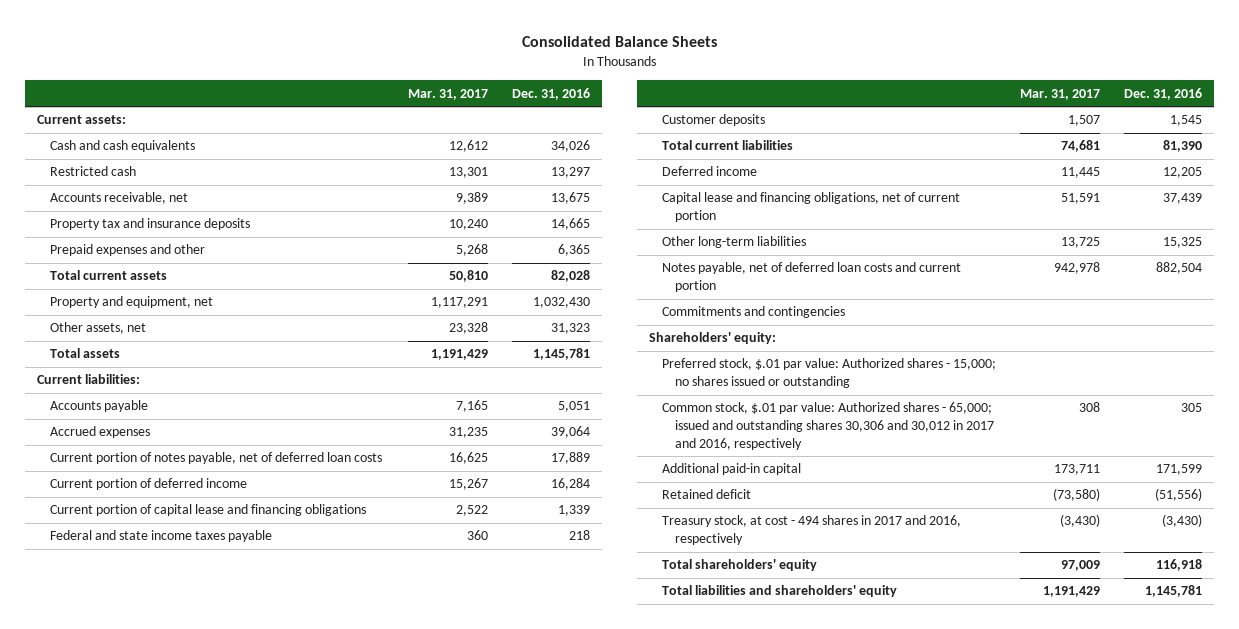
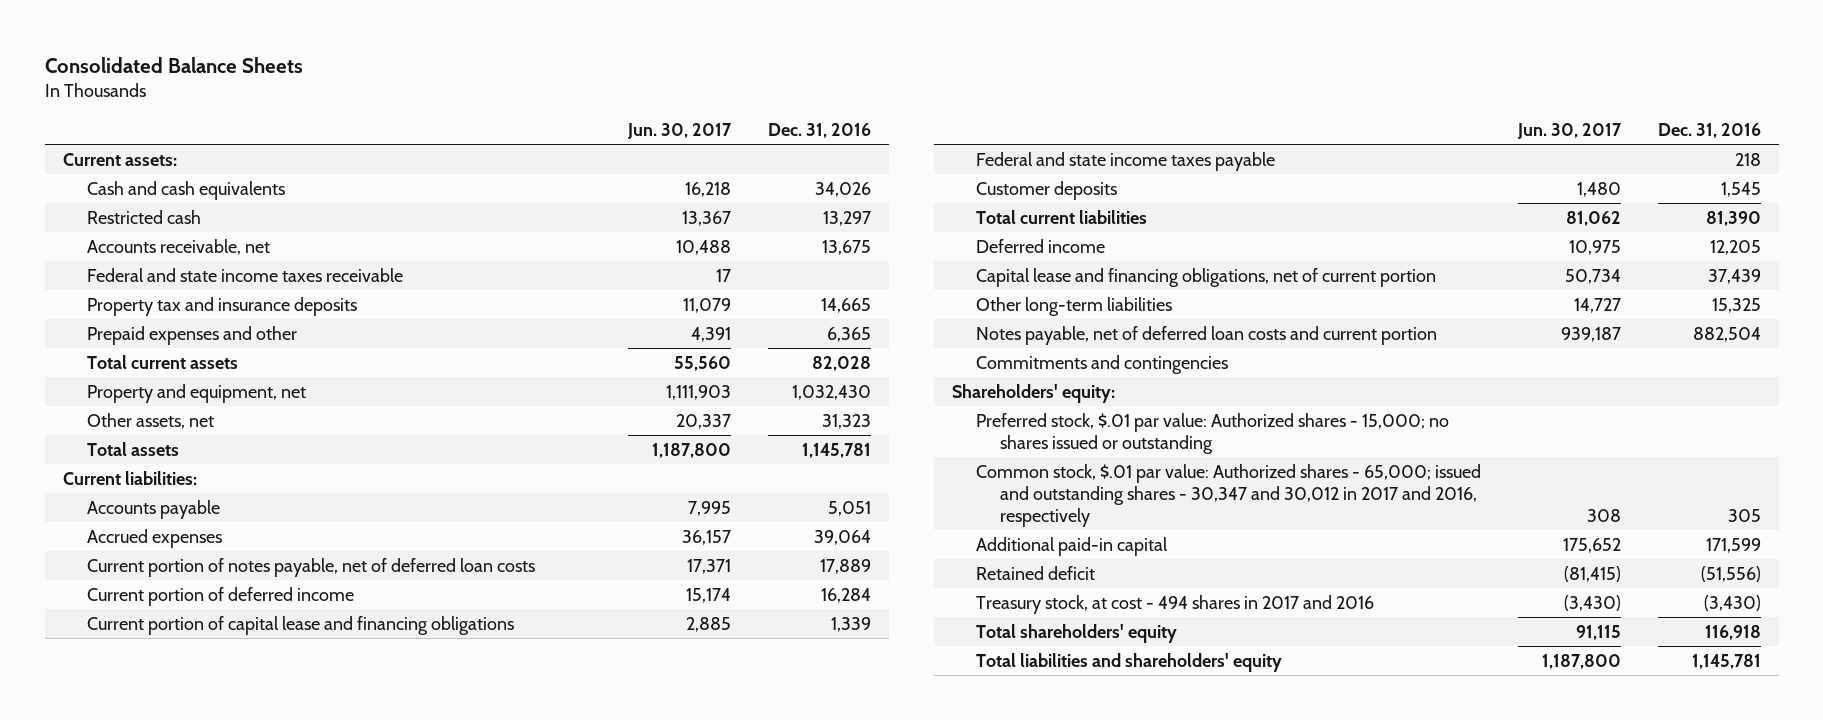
- | Mar. 31, 2017 | Dec. 31, 2016
+ | Jun. 30, 2017 | Dec. 31, 2016
+ Federal and state income taxes receivable | 17 |
- Common stock, $.01 par value: Authorized shares - 65,000; issued and outstanding shares 30,306 and 30,012 in 2017 and 2016, respectively | 308 | 305
+ Common stock, $.01 par value: Authorized shares - 65,000; issued and outstanding shares - 30,347 and 30,012 in 2017 and 2016, respectively | 308 | 305
- Treasury stock, at cost - 494 shares in 2017 and 2016, respectively | (3,430) | (3,430)
+ Treasury stock, at cost - 494 shares in 2017 and 2016 | (3,430) | (3,430)

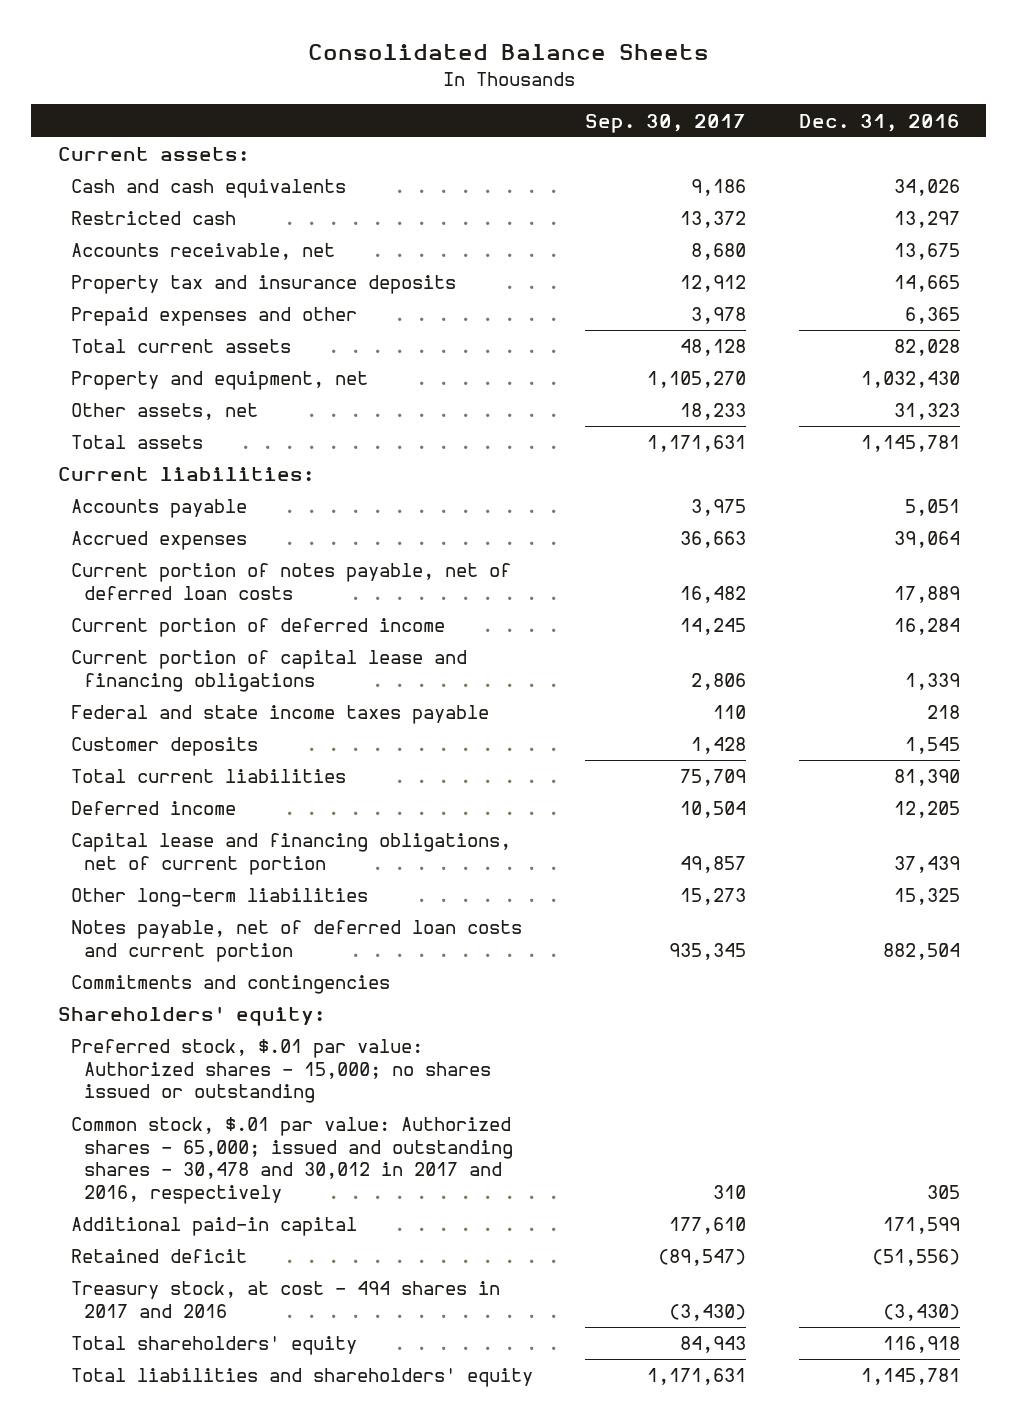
- | Jun. 30, 2017 | Dec. 31, 2016
+ | Sep. 30, 2017 | Dec. 31, 2016
- Federal and state income taxes receivable | 17 |
- Common stock, $.01 par value: Authorized shares - 65,000; issued and outstanding shares - 30,347 and 30,012 in 2017 and 2016, respectively | 308 | 305
+ Common stock, $.01 par value: Authorized shares - 65,000; issued and outstanding shares - 30,478 and 30,012 in 2017 and 2016, respectively | 310 | 305

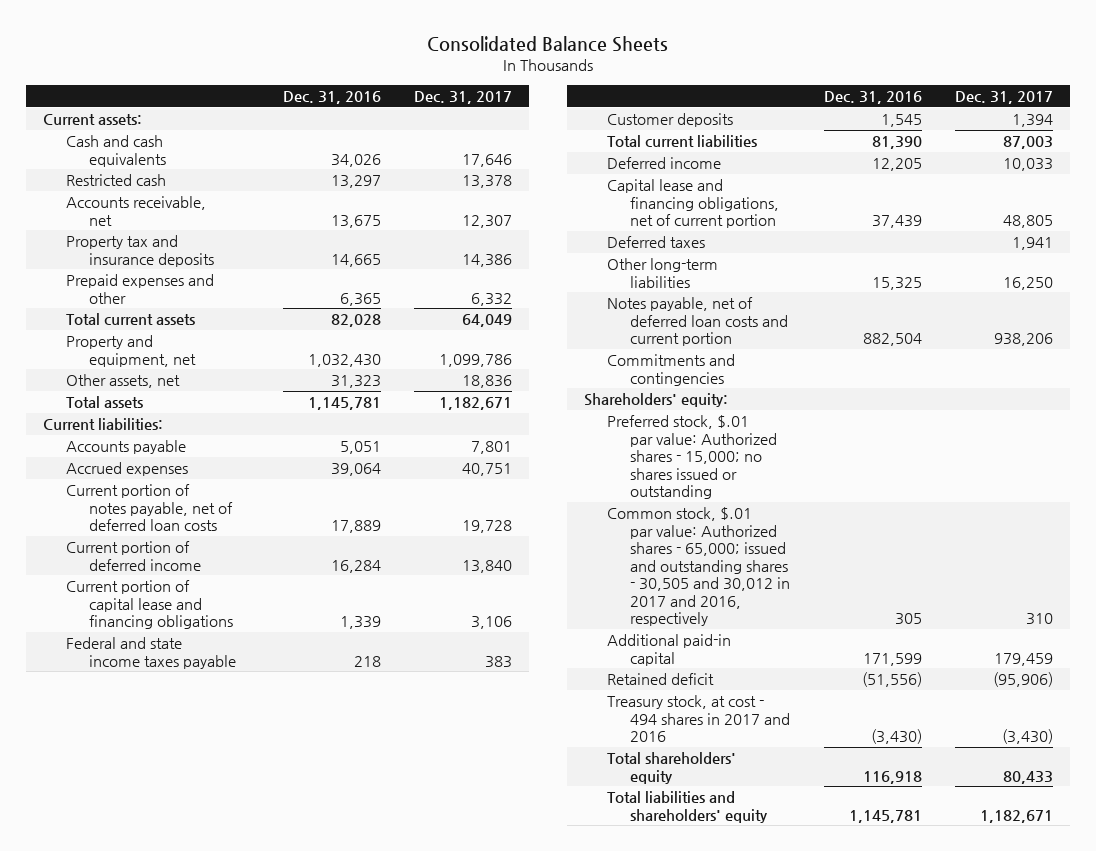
- | Sep. 30, 2017 | Dec. 31, 2016
+ | Dec. 31, 2016 | Dec. 31, 2017
+ Deferred taxes | | 1,941
- Common stock, $.01 par value: Authorized shares - 65,000; issued and outstanding shares - 30,478 and 30,012 in 2017 and 2016, respectively | 310 | 305
+ Common stock, $.01 par value: Authorized shares - 65,000; issued and outstanding shares - 30,505 and 30,012 in 2017 and 2016, respectively | 305 | 310

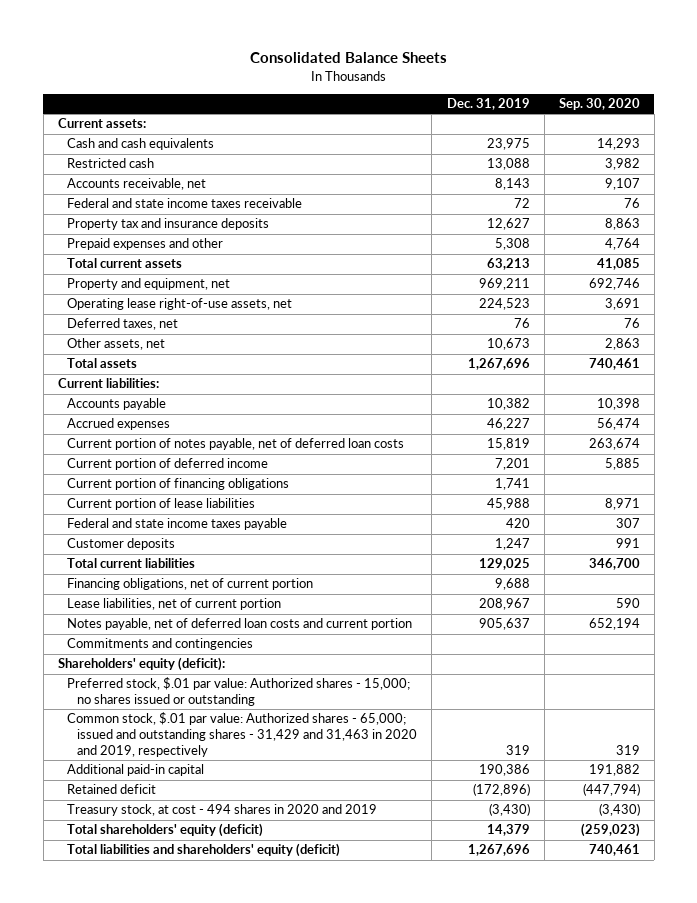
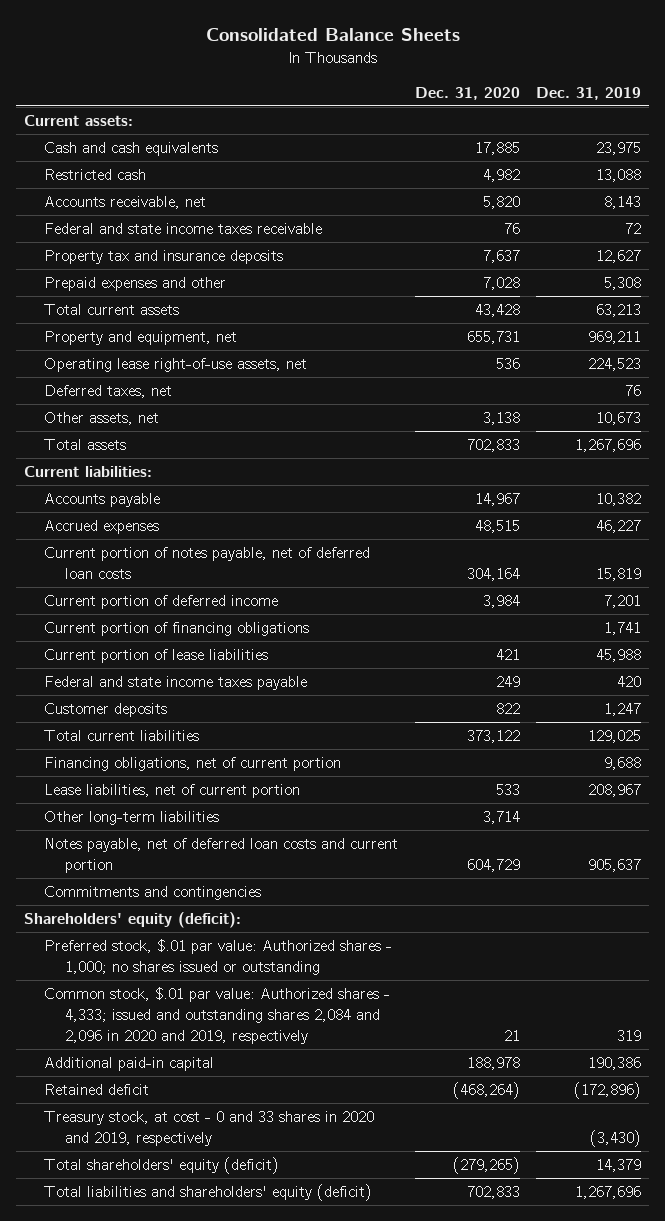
- | Dec. 31, 2019 | Sep. 30, 2020
+ | Dec. 31, 2020 | Dec. 31, 2019
+ Other long-term liabilities | 3,714 |
- Preferred stock, $.01 par value: Authorized shares - 15,000; no shares issued or outstanding
- Common stock, $.01 par value: Authorized shares - 65,000; issued and outstanding shares - 31,429 and 31,463 in 2020 and 2019, respectively | 319 | 319
+ Preferred stock, $.01 par value: Authorized shares - 1,000; no shares issued or outstanding
+ Common stock, $.01 par value: Authorized shares - 4,333; issued and outstanding shares 2,084 and 2,096 in 2020 and 2019, respectively | 21 | 319
- Treasury stock, at cost - 494 shares in 2020 and 2019 | (3,430) | (3,430)
+ Treasury stock, at cost - 0 and 33 shares in 2020 and 2019, respectively | | (3,430)

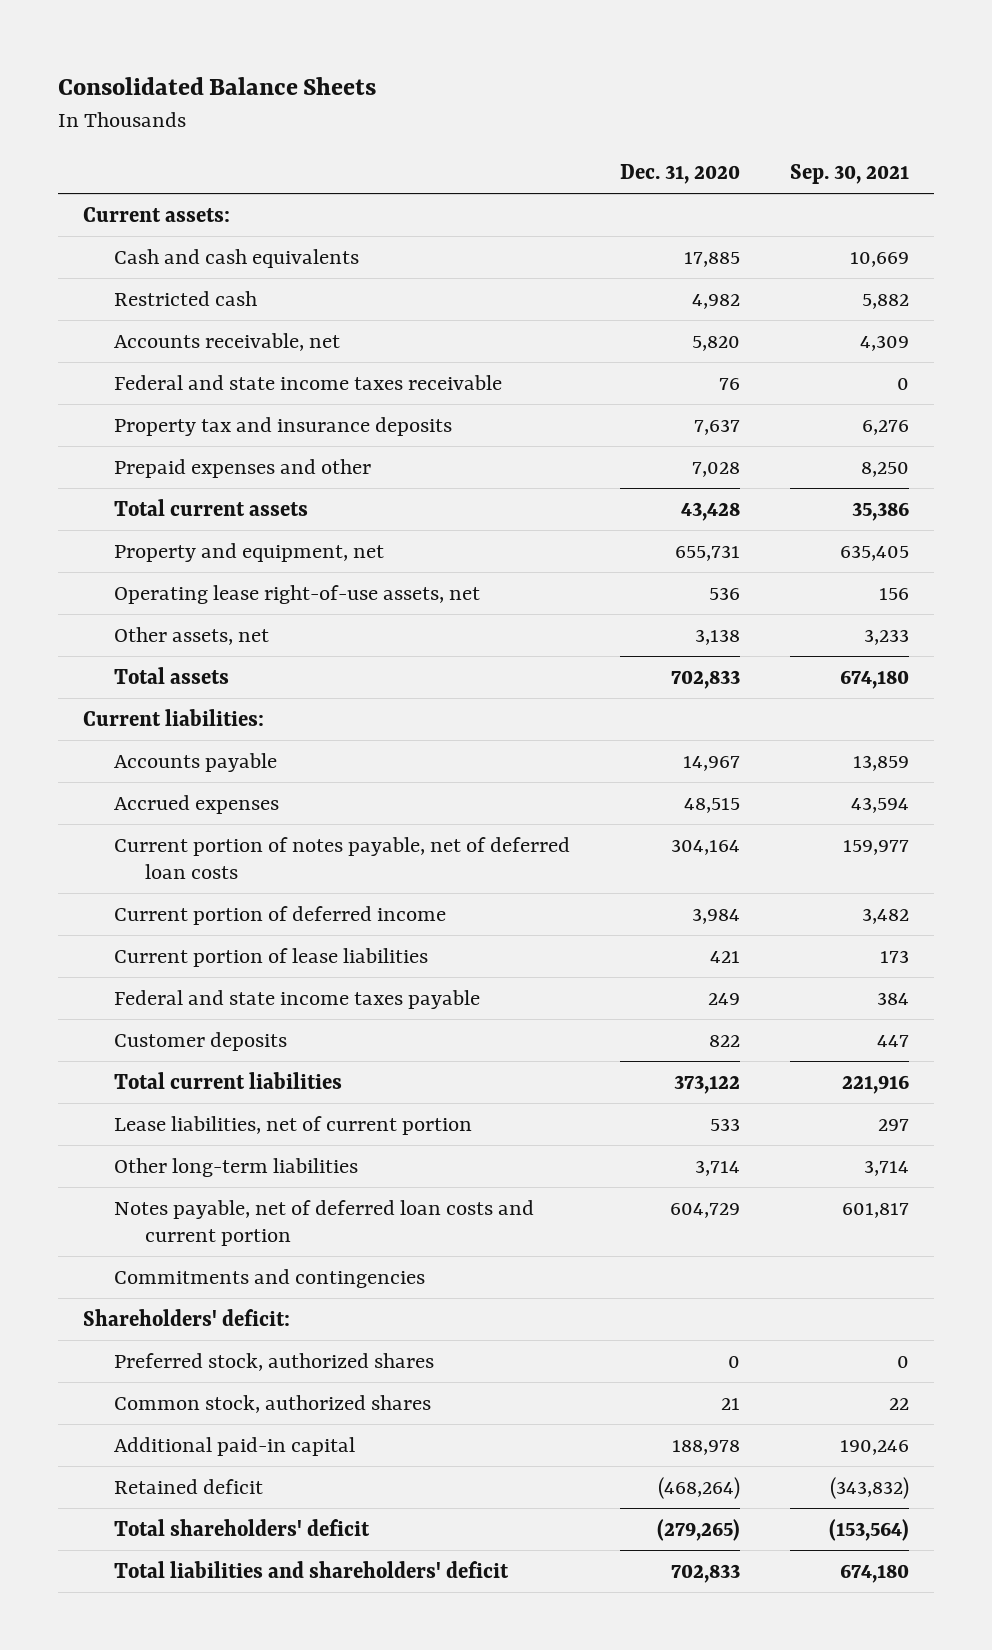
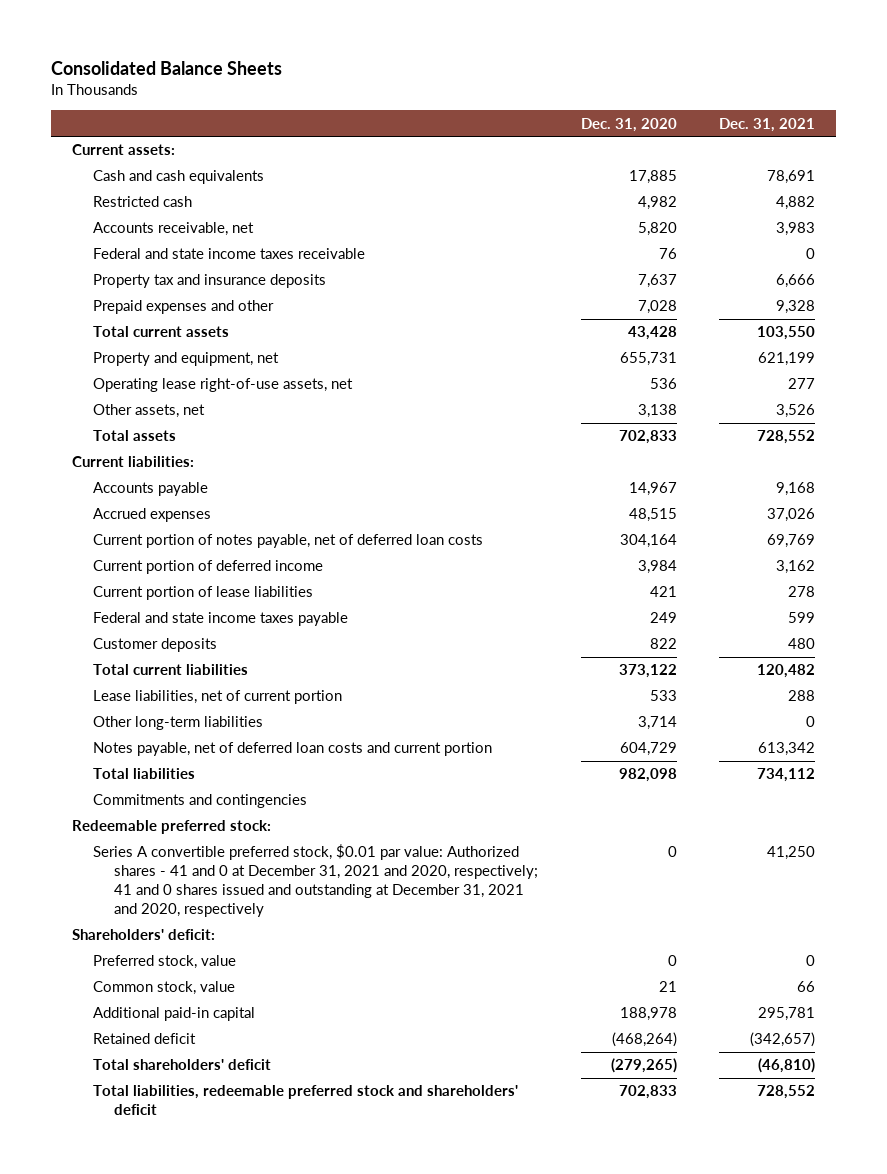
- | Dec. 31, 2020 | Sep. 30, 2021
+ | Dec. 31, 2020 | Dec. 31, 2021
+ Total liabilities | 982,098 | 734,112
+ Redeemable preferred stock:
+ Series A convertible preferred stock, $0.01 par value: Authorized shares - 41 and 0 at December 31, 2021 and 2020, respectively; 41 and 0 shares issued and outstanding at December 31, 2021 and 2020, respectively | 0 | 41,250
- Preferred stock, authorized shares | 0 | 0
- Common stock, authorized shares | 21 | 22
+ Preferred stock, value | 0 | 0
+ Common stock, value | 21 | 66
- Total liabilities and shareholders' deficit | 702,833 | 674,180
+ Total liabilities, redeemable preferred stock and shareholders' deficit | 702,833 | 728,552

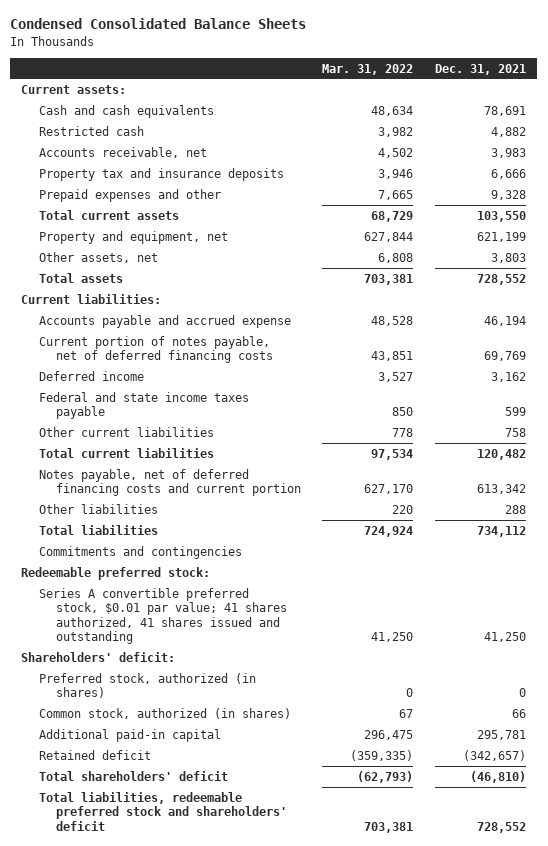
- Consolidated Balance Sheets
+ Condensed Consolidated Balance Sheets
- | Dec. 31, 2020 | Dec. 31, 2021
+ | Mar. 31, 2022 | Dec. 31, 2021
- Federal and state income taxes receivable | 76 | 0
- Operating lease right-of-use assets, net | 536 | 277
- Other assets, net | 3,138 | 3,526
+ Other assets, net | 6,808 | 3,803
- Accounts payable | 14,967 | 9,168
- Accrued expenses | 48,515 | 37,026
- Current portion of notes payable, net of deferred loan costs | 304,164 | 69,769
- Current portion of deferred income | 3,984 | 3,162
- Current portion of lease liabilities | 421 | 278
+ Accounts payable and accrued expense | 48,528 | 46,194
+ Current portion of notes payable, net of deferred financing costs | 43,851 | 69,769
+ Deferred income | 3,527 | 3,162
- Customer deposits | 822 | 480
+ Other current liabilities | 778 | 758
- Lease liabilities, net of current portion | 533 | 288
- Other long-term liabilities | 3,714 | 0
- Notes payable, net of deferred loan costs and current portion | 604,729 | 613,342
+ Notes payable, net of deferred financing costs and current portion | 627,170 | 613,342
+ Other liabilities | 220 | 288
- Series A convertible preferred stock, $0.01 par value: Authorized shares - 41 and 0 at December 31, 2021 and 2020, respectively; 41 and 0 shares issued and outstanding at December 31, 2021 and 2020, respectively | 0 | 41,250
+ Series A convertible preferred stock, $0.01 par value; 41 shares authorized, 41 shares issued and outstanding | 41,250 | 41,250
- Preferred stock, value | 0 | 0
- Common stock, value | 21 | 66
+ Preferred stock, authorized (in shares) | 0 | 0
+ Common stock, authorized (in shares) | 67 | 66

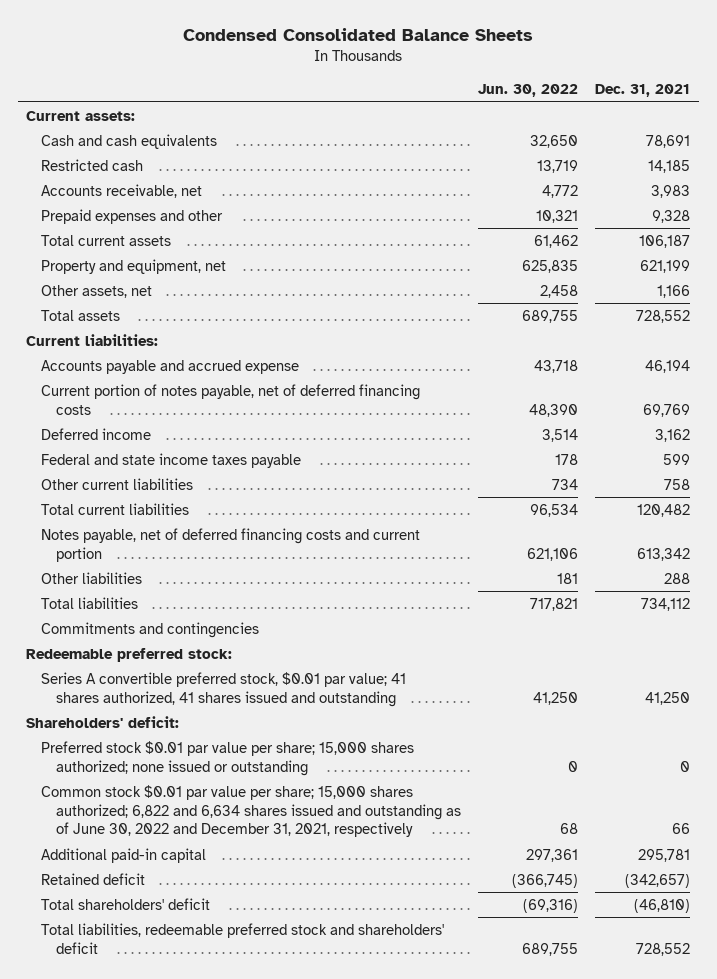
- | Mar. 31, 2022 | Dec. 31, 2021
+ | Jun. 30, 2022 | Dec. 31, 2021
- Restricted cash | 3,982 | 4,882
+ Restricted cash | 13,719 | 14,185
- Property tax and insurance deposits | 3,946 | 6,666
- Total current assets | 68,729 | 103,550
+ Total current assets | 61,462 | 106,187
- Other assets, net | 6,808 | 3,803
+ Other assets, net | 2,458 | 1,166
- Preferred stock, authorized (in shares) | 0 | 0
- Common stock, authorized (in shares) | 67 | 66
+ Preferred stock $0.01 par value per share; 15,000 shares authorized; none issued or outstanding | 0 | 0
+ Common stock $0.01 par value per share; 15,000 shares authorized; 6,822 and 6,634 shares issued and outstanding as of June 30, 2022 and December 31, 2021, respectively | 68 | 66

